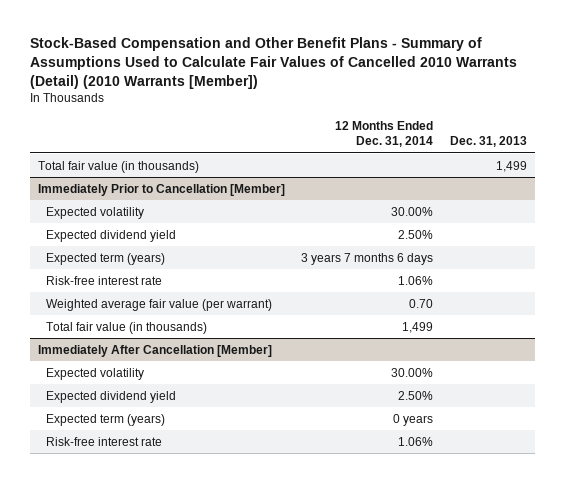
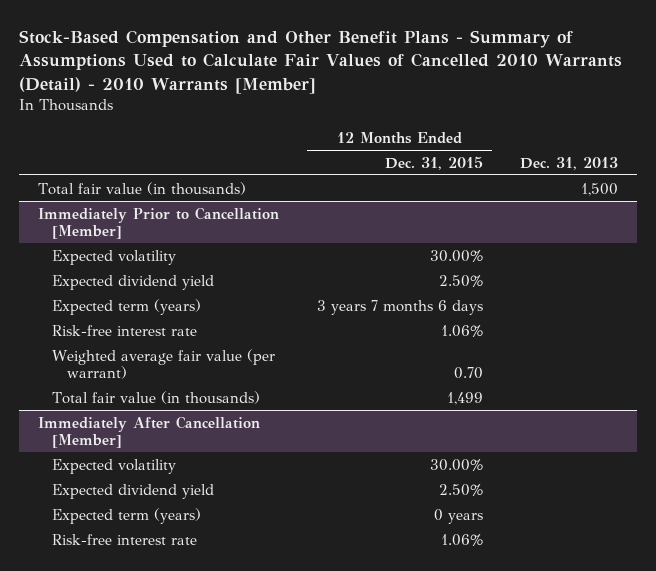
- Stock-Based Compensation and Other Benefit Plans - Summary of Assumptions Used to Calculate Fair Values of Cancelled 2010 Warrants (Detail) (2010 Warrants [Member])
+ Stock-Based Compensation and Other Benefit Plans - Summary of Assumptions Used to Calculate Fair Values of Cancelled 2010 Warrants (Detail) - 2010 Warrants [Member]
- | 12 Months Ended Dec. 31, 2014 | Dec. 31, 2013
+ | 12 Months Ended Dec. 31, 2015 | Dec. 31, 2013
- Total fair value (in thousands) | | 1,499
+ Total fair value (in thousands) | | 1,500

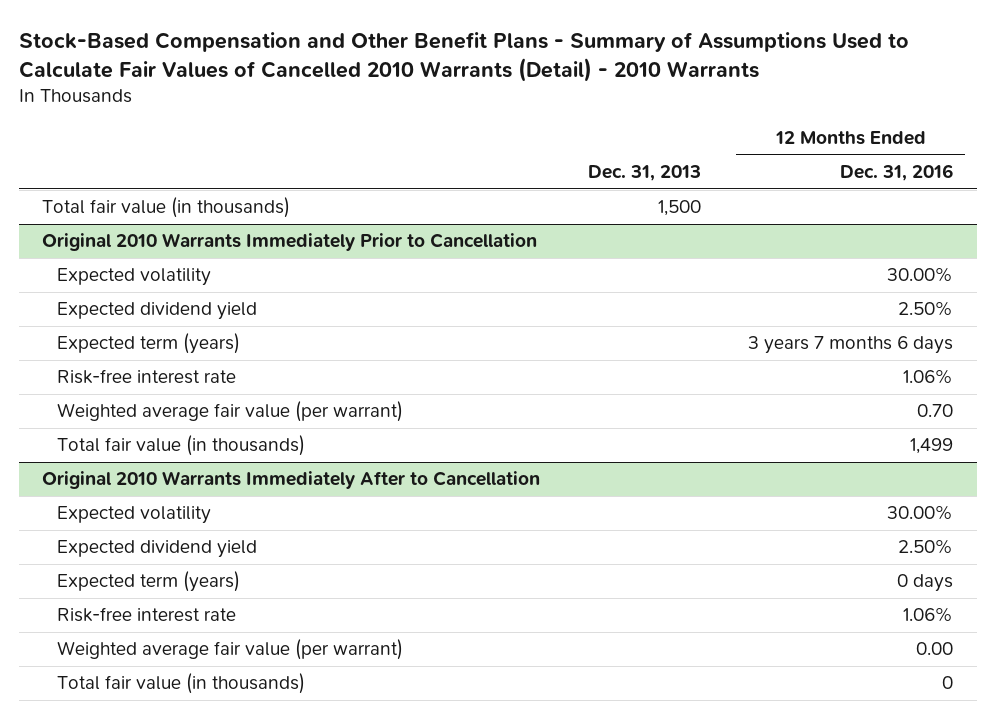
- Stock-Based Compensation and Other Benefit Plans - Summary of Assumptions Used to Calculate Fair Values of Cancelled 2010 Warrants (Detail) - 2010 Warrants [Member]
+ Stock-Based Compensation and Other Benefit Plans - Summary of Assumptions Used to Calculate Fair Values of Cancelled 2010 Warrants (Detail) - 2010 Warrants
- | 12 Months Ended Dec. 31, 2015 | Dec. 31, 2013
+ | Dec. 31, 2013 | 12 Months Ended Dec. 31, 2016
- Immediately Prior to Cancellation [Member]
+ Original 2010 Warrants Immediately Prior to Cancellation
- Immediately After Cancellation [Member]
+ Original 2010 Warrants Immediately After to Cancellation
+ Weighted average fair value (per warrant) | | 0.00
+ Total fair value (in thousands) | | 0

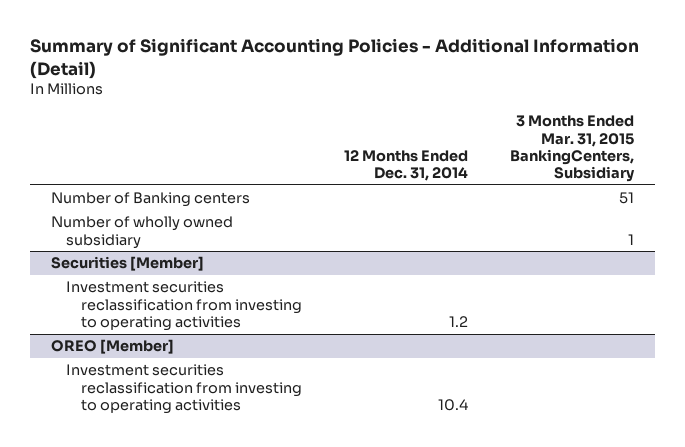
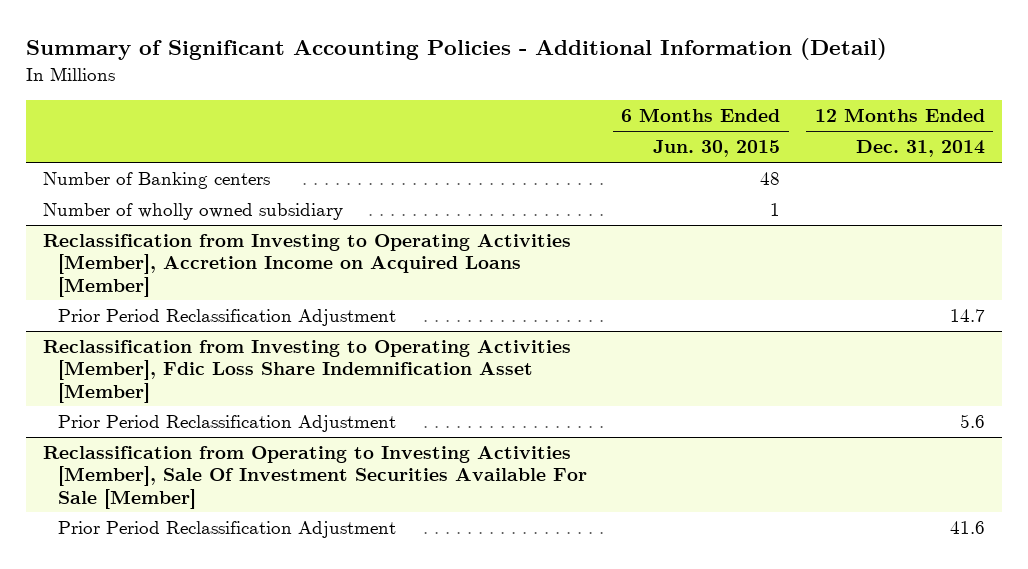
- | 12 Months Ended Dec. 31, 2014 | 3 Months Ended Mar. 31, 2015 BankingCenters, Subsidiary
+ | 6 Months Ended Jun. 30, 2015 | 12 Months Ended Dec. 31, 2014
- Securities [Member]
- Investment securities reclassification from investing to operating activities | 1.2 |
- OREO [Member]
- Investment securities reclassification from investing to operating activities | 10.4 |
+ Reclassification from Investing to Operating Activities [Member], Accretion Income on Acquired Loans [Member]
+ Prior Period Reclassification Adjustment | | 14.7
+ Reclassification from Investing to Operating Activities [Member], Fdic Loss Share Indemnification Asset [Member]
+ Prior Period Reclassification Adjustment | | 5.6
+ Reclassification from Operating to Investing Activities [Member], Sale Of Investment Securities Available For Sale [Member]
+ Prior Period Reclassification Adjustment | | 41.6

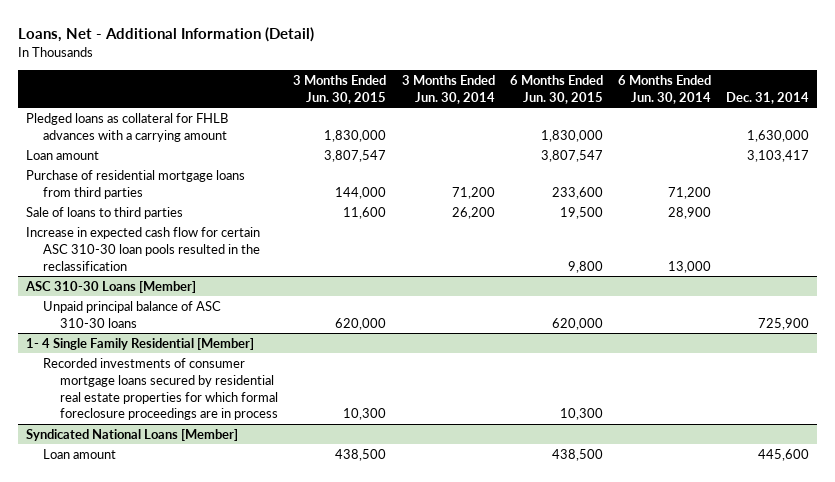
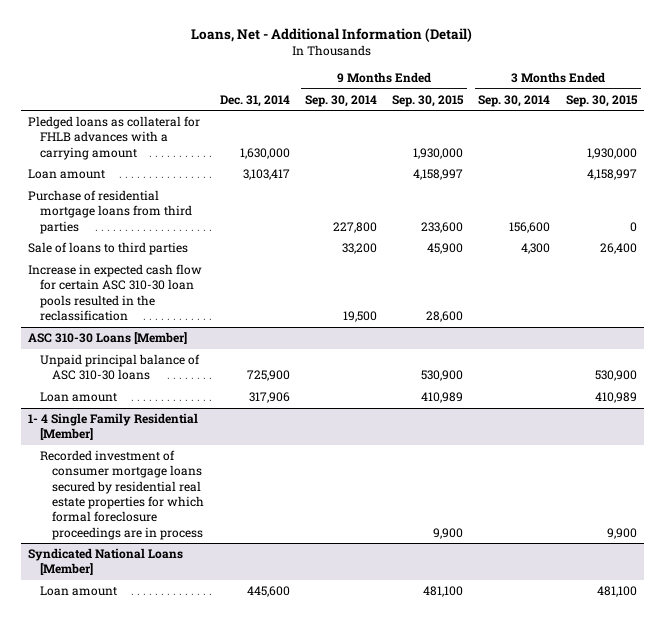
- | 3 Months Ended Jun. 30, 2015 | 3 Months Ended Jun. 30, 2014 | 6 Months Ended Jun. 30, 2015 | 6 Months Ended Jun. 30, 2014 | Dec. 31, 2014
+ | Dec. 31, 2014 | 9 Months Ended Sep. 30, 2014 | 9 Months Ended Sep. 30, 2015 | 3 Months Ended Sep. 30, 2014 | 3 Months Ended Sep. 30, 2015
@ ASC 310-30 Loans [Member]
+ Loan amount | 317,906 | | 410,989 | | 410,989
@ 1- 4 Single Family Residential [Member]
- Recorded investments of consumer mortgage loans secured by residential real estate properties for which formal foreclosure proceedings are in process | 10,300 | | 10,300 | |
+ Recorded investment of consumer mortgage loans secured by residential real estate properties for which formal foreclosure proceedings are in process | | | 9,900 | | 9,900

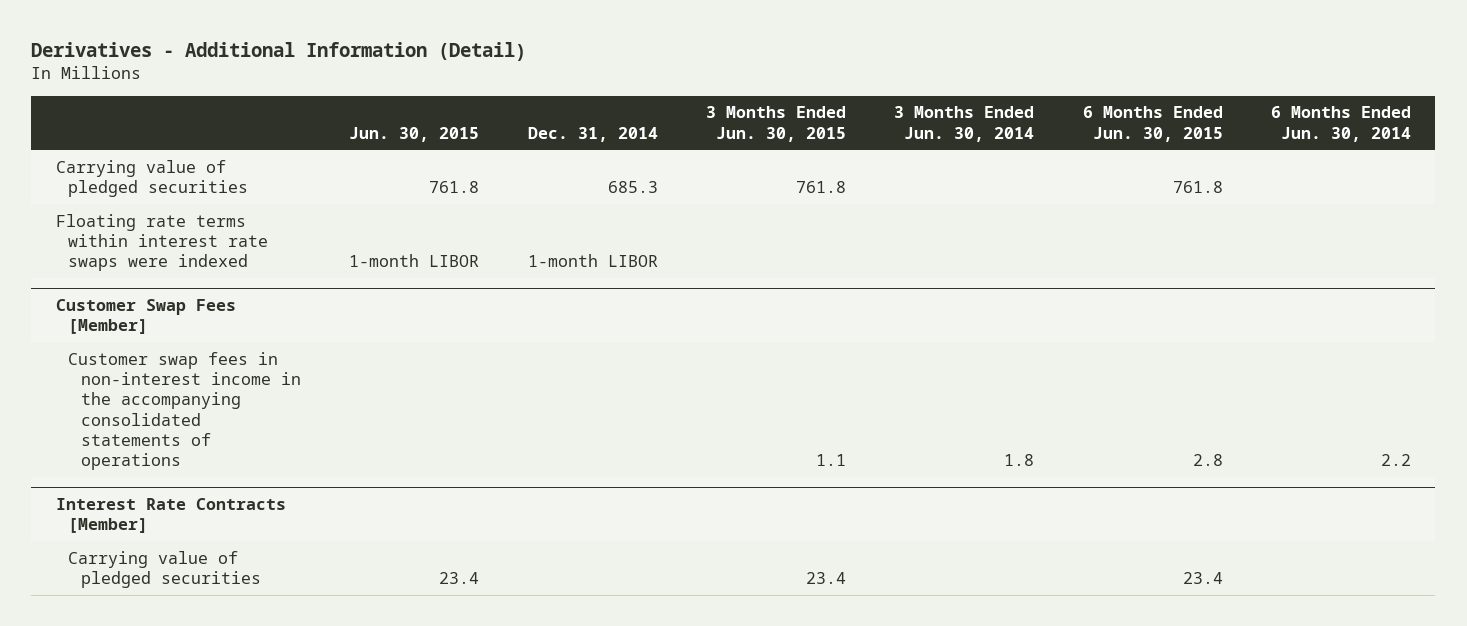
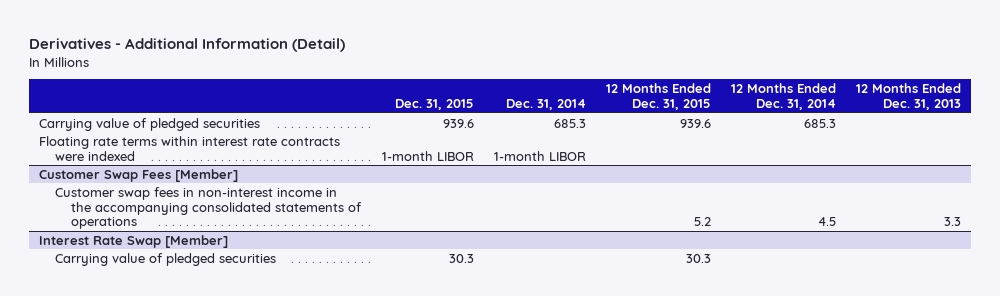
- | Jun. 30, 2015 | Dec. 31, 2014 | 3 Months Ended Jun. 30, 2015 | 3 Months Ended Jun. 30, 2014 | 6 Months Ended Jun. 30, 2015 | 6 Months Ended Jun. 30, 2014
+ | Dec. 31, 2015 | Dec. 31, 2014 | 12 Months Ended Dec. 31, 2015 | 12 Months Ended Dec. 31, 2014 | 12 Months Ended Dec. 31, 2013
- Floating rate terms within interest rate swaps were indexed | 1-month LIBOR | 1-month LIBOR | | | |
+ Floating rate terms within interest rate contracts were indexed | 1-month LIBOR | 1-month LIBOR | | |
- Interest Rate Contracts [Member]
+ Interest Rate Swap [Member]

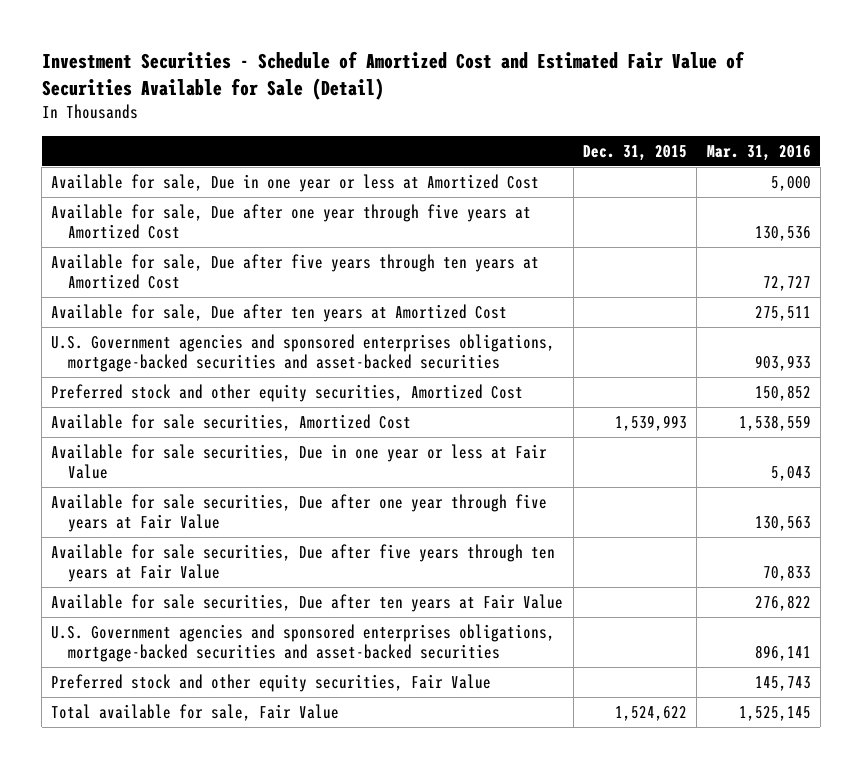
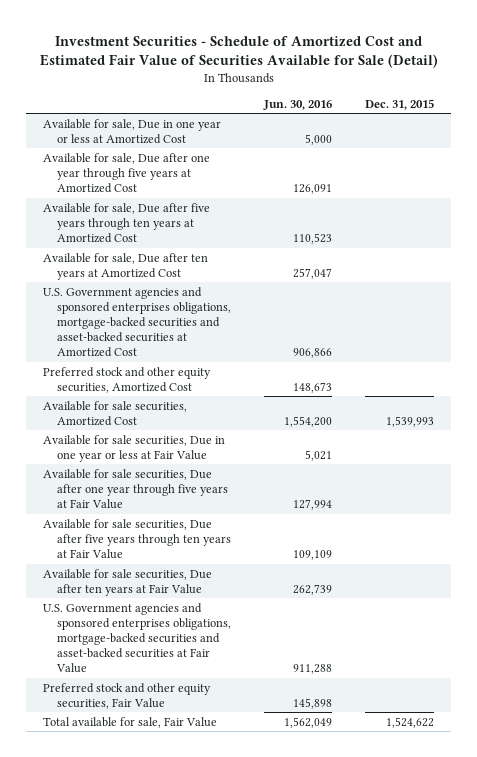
- | Dec. 31, 2015 | Mar. 31, 2016
+ | Jun. 30, 2016 | Dec. 31, 2015
- U.S. Government agencies and sponsored enterprises obligations, mortgage-backed securities and asset-backed securities | | 903,933
+ U.S. Government agencies and sponsored enterprises obligations, mortgage-backed securities and asset-backed securities at Amortized Cost | 906,866 |
- U.S. Government agencies and sponsored enterprises obligations, mortgage-backed securities and asset-backed securities | | 896,141
+ U.S. Government agencies and sponsored enterprises obligations, mortgage-backed securities and asset-backed securities at Fair Value | 911,288 |

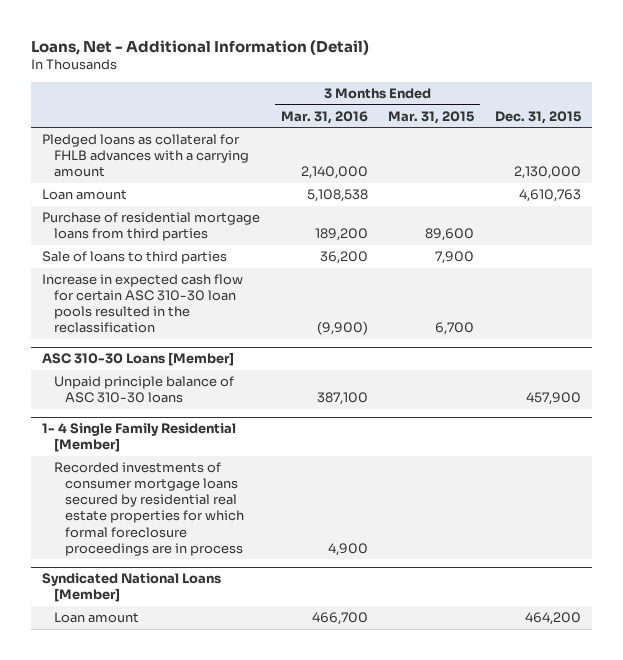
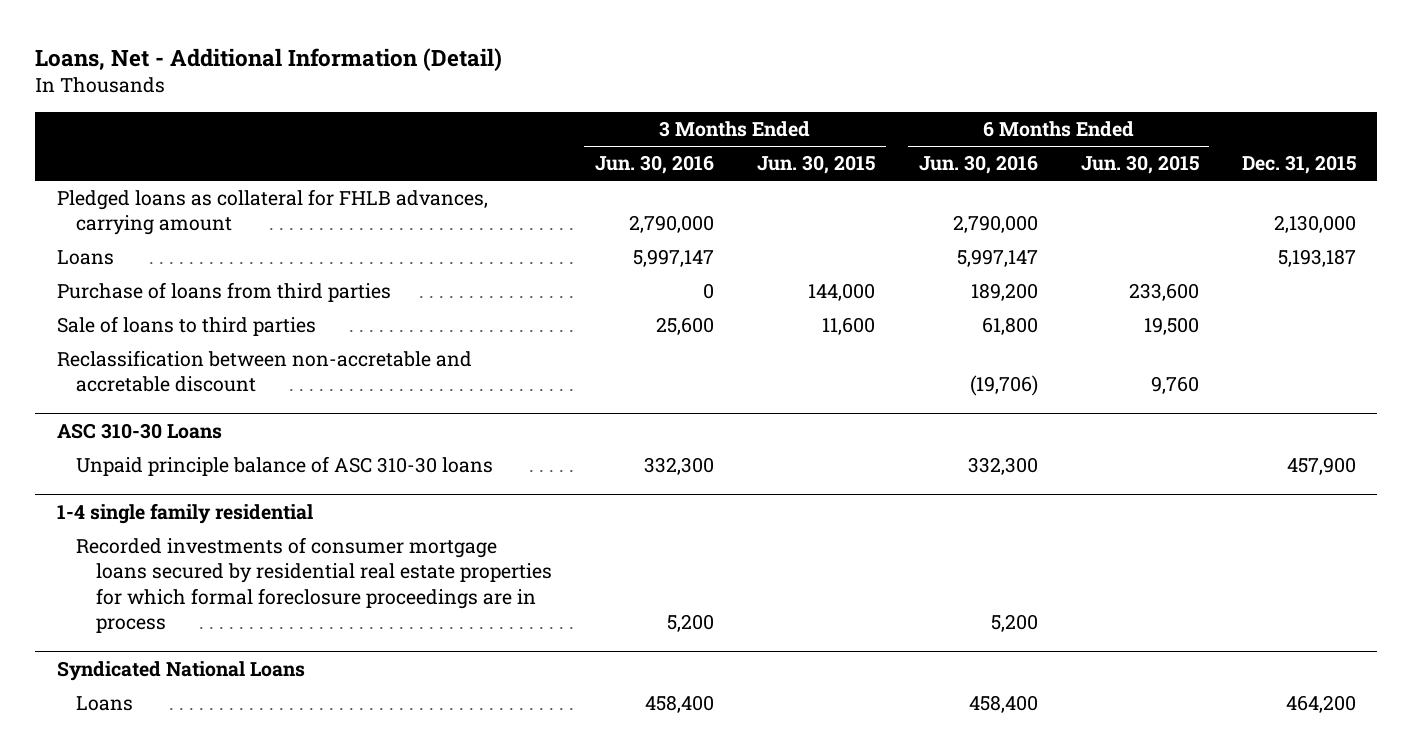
- | 3 Months Ended Mar. 31, 2016 | 3 Months Ended Mar. 31, 2015 | Dec. 31, 2015
+ | 3 Months Ended Jun. 30, 2016 | 3 Months Ended Jun. 30, 2015 | 6 Months Ended Jun. 30, 2016 | 6 Months Ended Jun. 30, 2015 | Dec. 31, 2015
- Pledged loans as collateral for FHLB advances with a carrying amount | 2,140,000 | | 2,130,000
- Loan amount | 5,108,538 | | 4,610,763
- Purchase of residential mortgage loans from third parties | 189,200 | 89,600 |
+ Pledged loans as collateral for FHLB advances, carrying amount | 2,790,000 | | 2,790,000 | | 2,130,000
+ Loans | 5,997,147 | | 5,997,147 | | 5,193,187
+ Purchase of loans from third parties | 0 | 144,000 | 189,200 | 233,600 |
- Increase in expected cash flow for certain ASC 310-30 loan pools resulted in the reclassification | (9,900) | 6,700 |
- ASC 310-30 Loans [Member]
+ Reclassification between non-accretable and accretable discount | | | (19,706) | 9,760 |
+ ASC 310-30 Loans
- 1- 4 Single Family Residential [Member]
+ 1-4 single family residential
- Syndicated National Loans [Member]
- Loan amount | 466,700 | | 464,200
+ Syndicated National Loans
+ Loans | 458,400 | | 458,400 | | 464,200

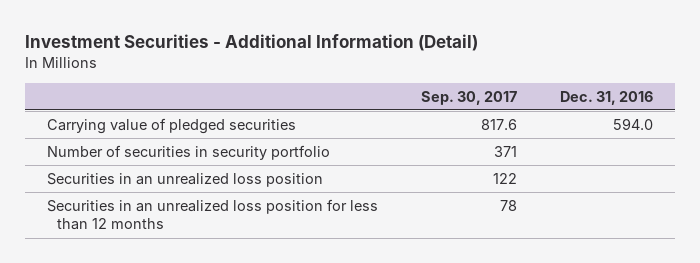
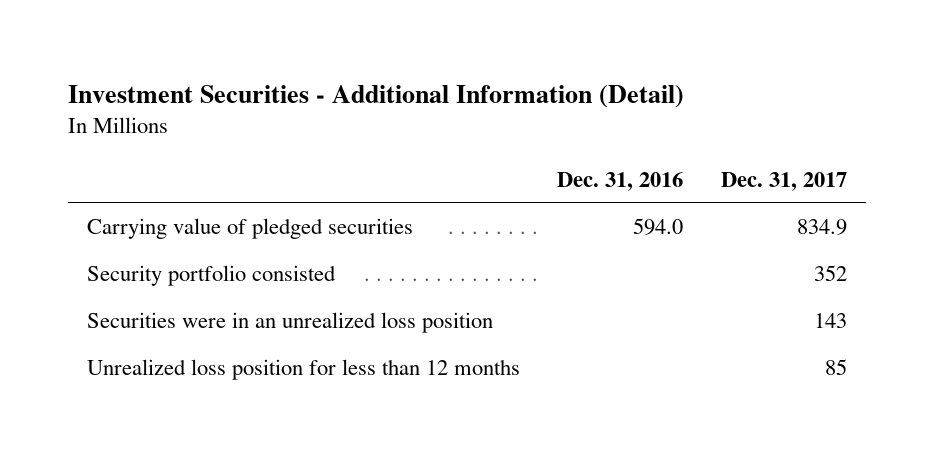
- | Sep. 30, 2017 | Dec. 31, 2016
+ | Dec. 31, 2016 | Dec. 31, 2017
- Number of securities in security portfolio | 371 |
- Securities in an unrealized loss position | 122 |
- Securities in an unrealized loss position for less than 12 months | 78 |
+ Security portfolio consisted | | 352
+ Securities were in an unrealized loss position | | 143
+ Unrealized loss position for less than 12 months | | 85

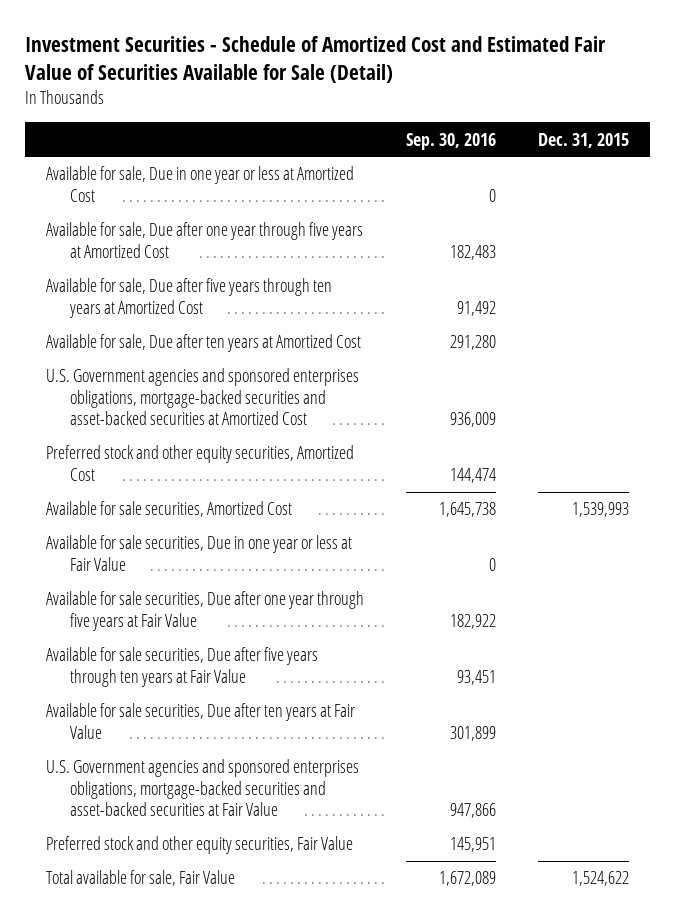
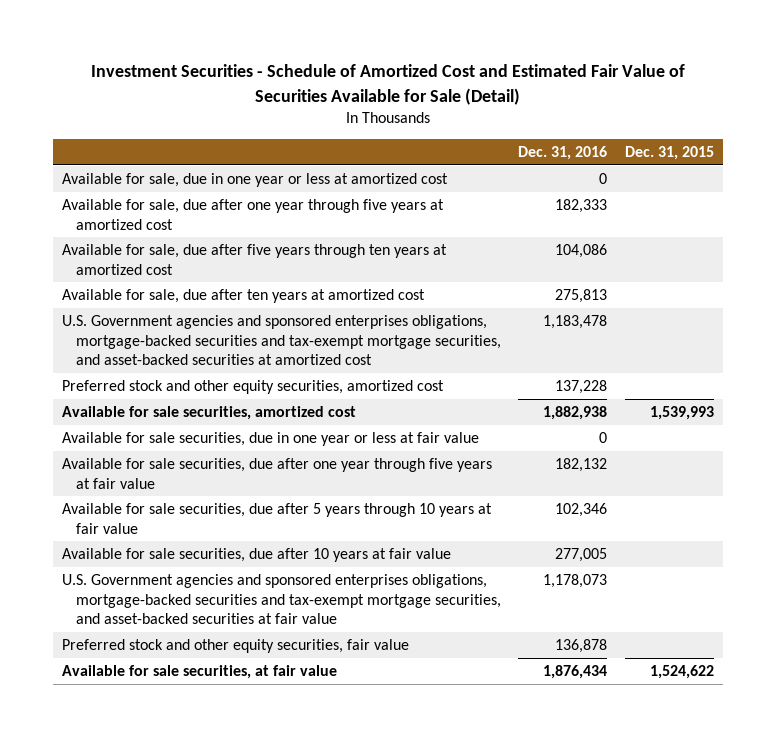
- | Sep. 30, 2016 | Dec. 31, 2015
+ | Dec. 31, 2016 | Dec. 31, 2015
- Available for sale, Due in one year or less at Amortized Cost | 0 |
- Available for sale, Due after one year through five years at Amortized Cost | 182,483 |
- Available for sale, Due after five years through ten years at Amortized Cost | 91,492 |
- Available for sale, Due after ten years at Amortized Cost | 291,280 |
- U.S. Government agencies and sponsored enterprises obligations, mortgage-backed securities and asset-backed securities at Amortized Cost | 936,009 |
- Preferred stock and other equity securities, Amortized Cost | 144,474 |
- Available for sale securities, Amortized Cost | 1,645,738 | 1,539,993
- Available for sale securities, Due in one year or less at Fair Value | 0 |
- Available for sale securities, Due after one year through five years at Fair Value | 182,922 |
- Available for sale securities, Due after five years through ten years at Fair Value | 93,451 |
- Available for sale securities, Due after ten years at Fair Value | 301,899 |
- U.S. Government agencies and sponsored enterprises obligations, mortgage-backed securities and asset-backed securities at Fair Value | 947,866 |
- Preferred stock and other equity securities, Fair Value | 145,951 |
- Total available for sale, Fair Value | 1,672,089 | 1,524,622
+ Available for sale, due in one year or less at amortized cost | 0 |
+ Available for sale, due after one year through five years at amortized cost | 182,333 |
+ Available for sale, due after five years through ten years at amortized cost | 104,086 |
+ Available for sale, due after ten years at amortized cost | 275,813 |
+ U.S. Government agencies and sponsored enterprises obligations, mortgage-backed securities and tax-exempt mortgage securities, and asset-backed securities at amortized cost | 1,183,478 |
+ Preferred stock and other equity securities, amortized cost | 137,228 |
+ Available for sale securities, amortized cost | 1,882,938 | 1,539,993
+ Available for sale securities, due in one year or less at fair value | 0 |
+ Available for sale securities, due after one year through five years at fair value | 182,132 |
+ Available for sale securities, due after 5 years through 10 years at fair value | 102,346 |
+ Available for sale securities, due after 10 years at fair value | 277,005 |
+ U.S. Government agencies and sponsored enterprises obligations, mortgage-backed securities and tax-exempt mortgage securities, and asset-backed securities at fair value | 1,178,073 |
+ Preferred stock and other equity securities, fair value | 136,878 |
+ Available for sale securities, at fair value | 1,876,434 | 1,524,622

